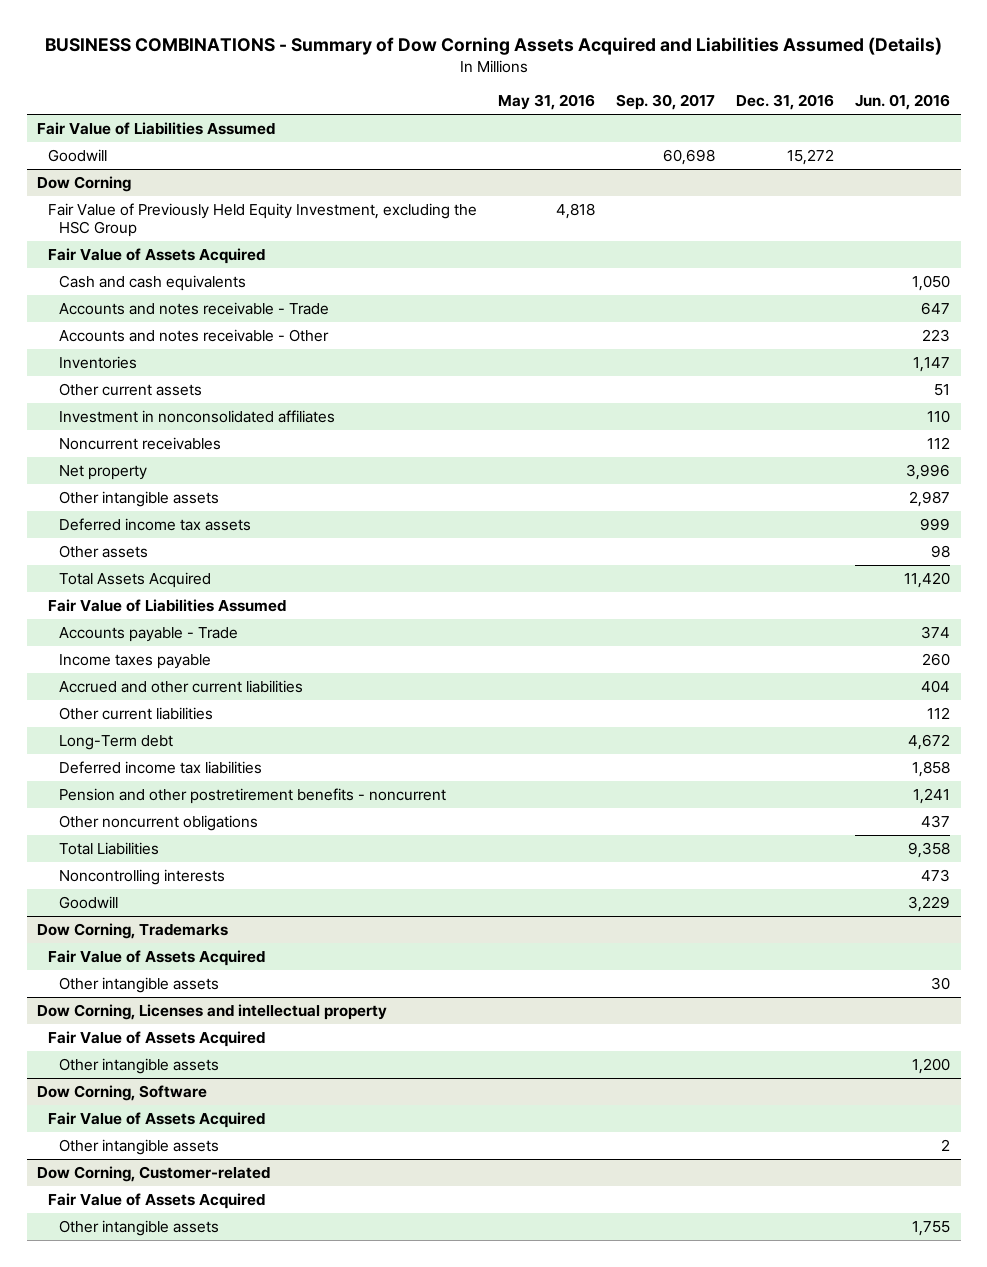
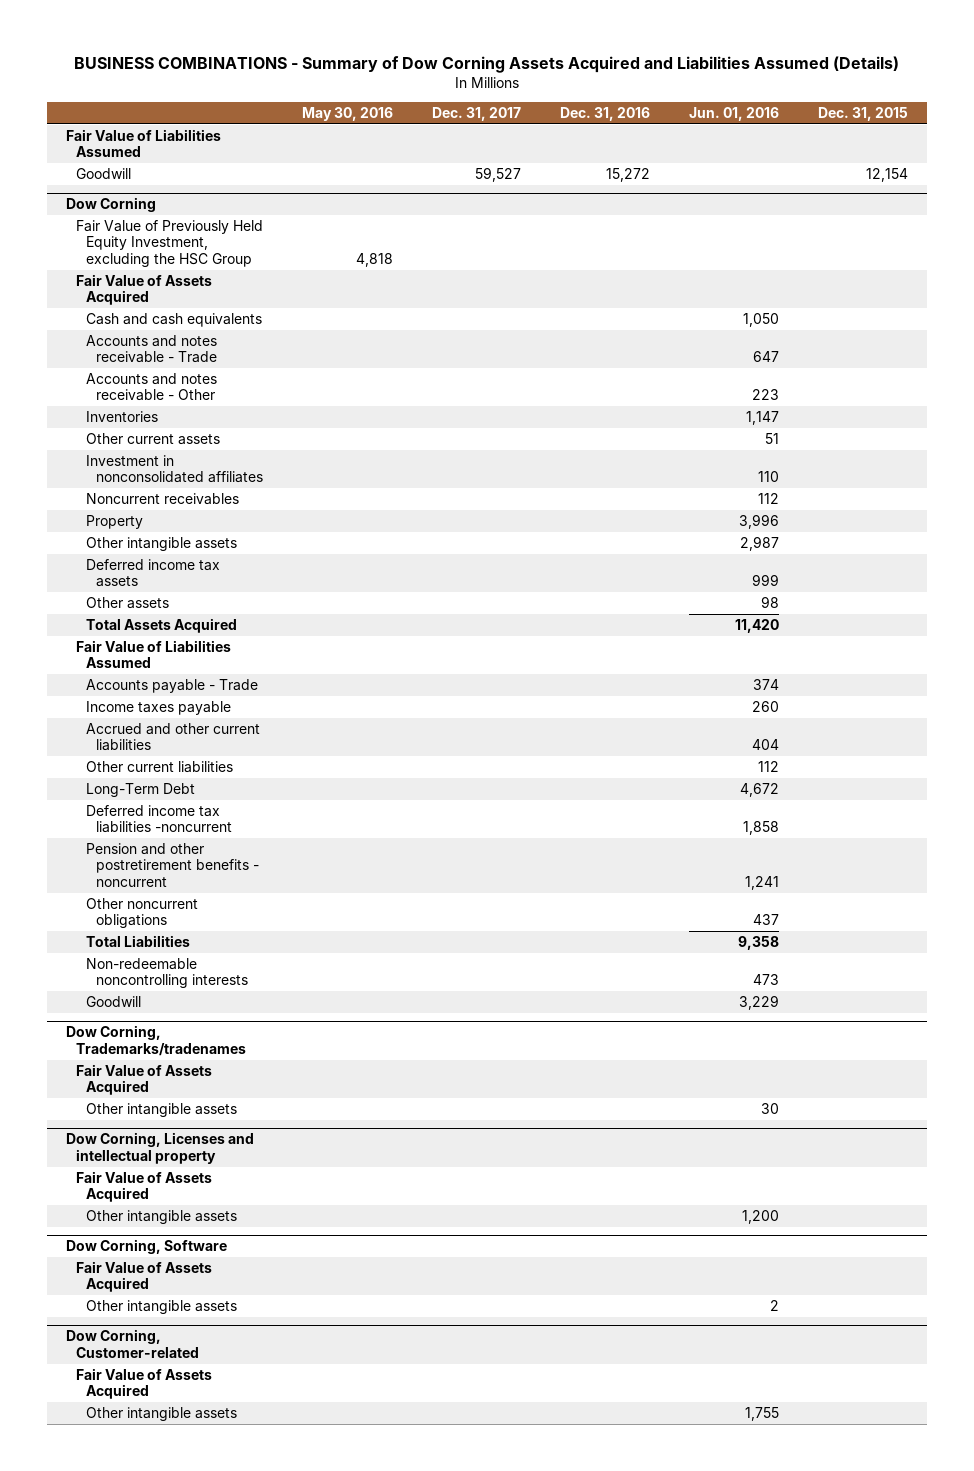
- | May 31, 2016 | Sep. 30, 2017 | Dec. 31, 2016 | Jun. 01, 2016
+ | May 30, 2016 | Dec. 31, 2017 | Dec. 31, 2016 | Jun. 01, 2016 | Dec. 31, 2015
@ Dow Corning
- Net property | | | | 3,996
+ Property | | | | 3,996 |
- Long-Term debt | | | | 4,672
- Deferred income tax liabilities | | | | 1,858
+ Long-Term Debt | | | | 4,672 |
+ Deferred income tax liabilities -noncurrent | | | | 1,858 |
- Noncontrolling interests | | | | 473
+ Non-redeemable noncontrolling interests | | | | 473 |
- Dow Corning, Trademarks
+ Dow Corning, Trademarks/tradenames

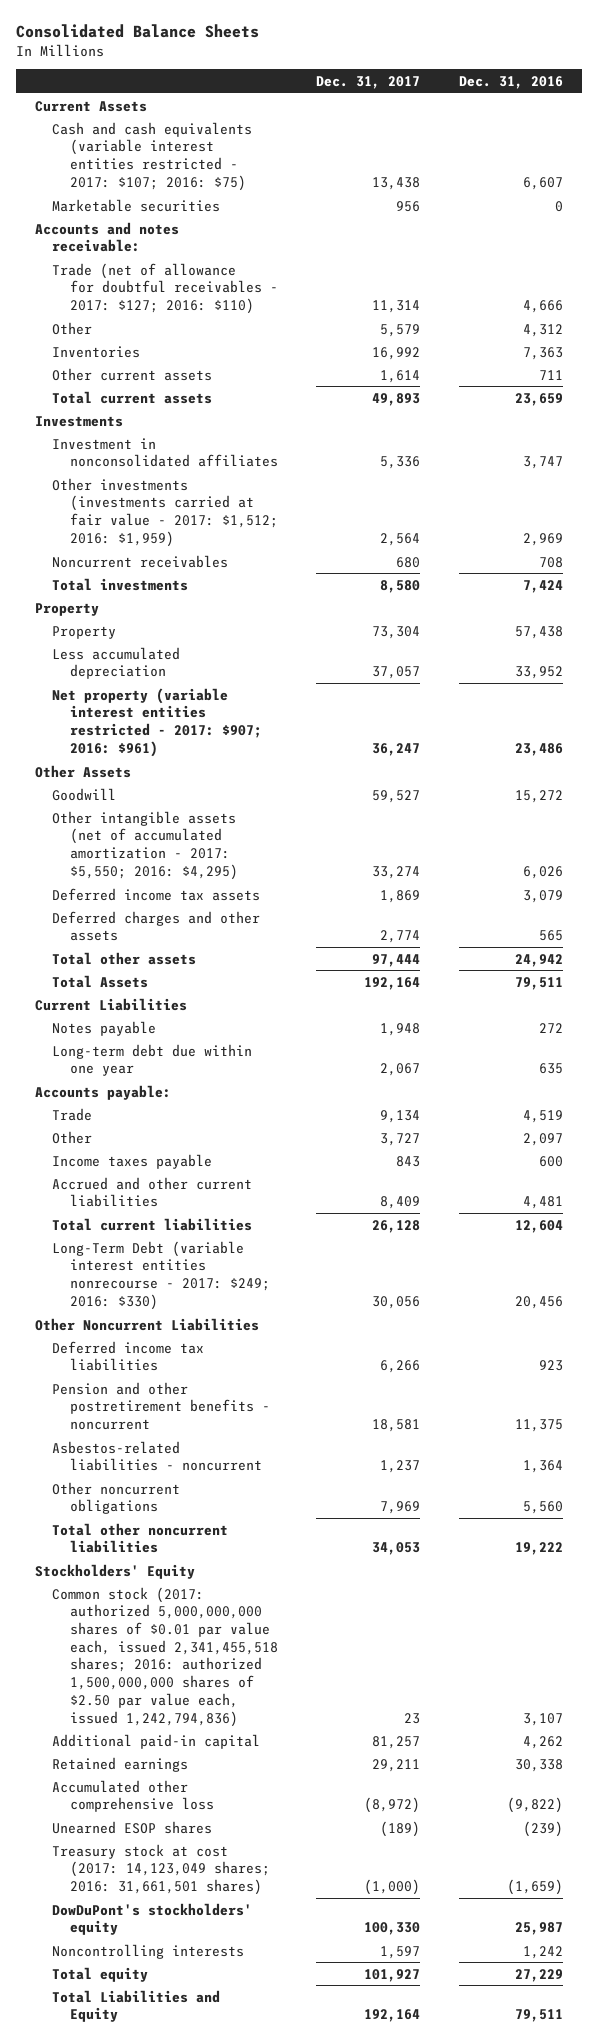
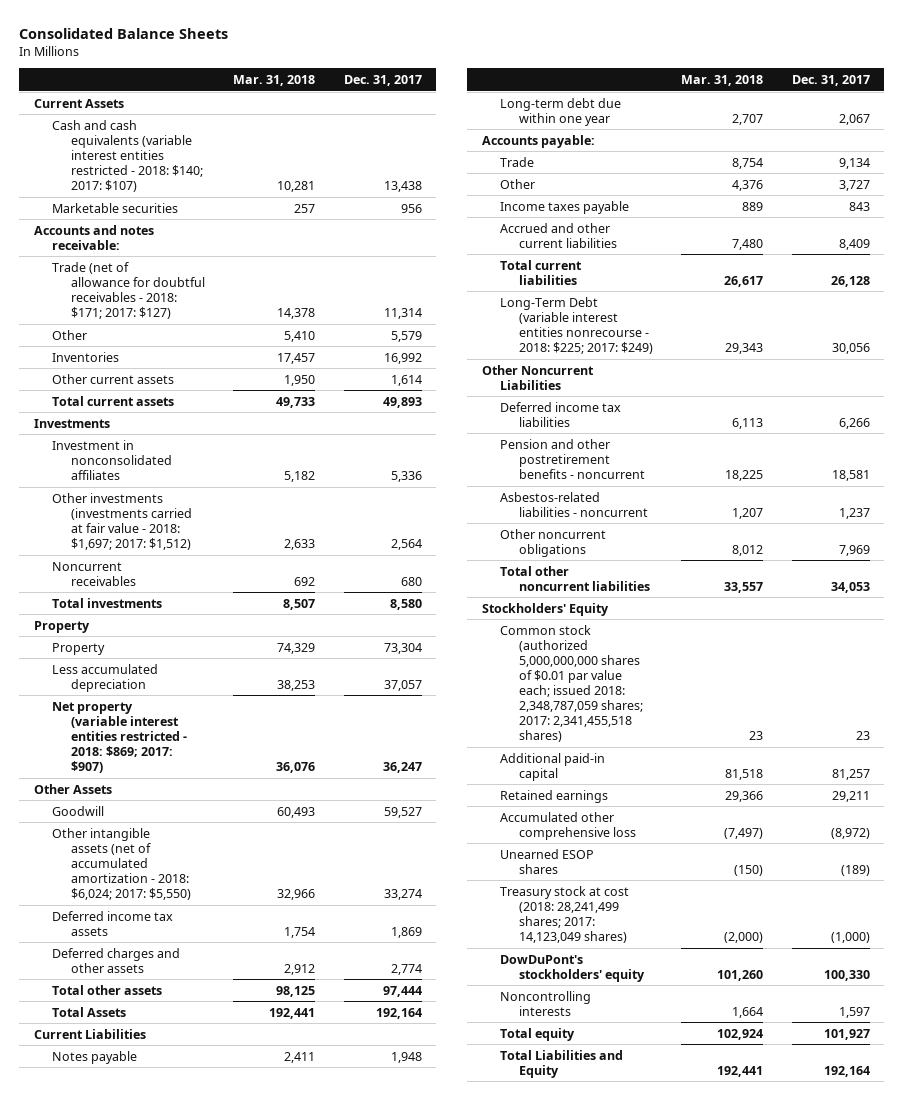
- | Dec. 31, 2017 | Dec. 31, 2016
+ | Mar. 31, 2018 | Dec. 31, 2017
- Cash and cash equivalents (variable interest entities restricted - 2017: $107; 2016: $75) | 13,438 | 6,607
+ Cash and cash equivalents (variable interest entities restricted - 2018: $140; 2017: $107) | 10,281 | 13,438
- Trade (net of allowance for doubtful receivables - 2017: $127; 2016: $110) | 11,314 | 4,666
+ Trade (net of allowance for doubtful receivables - 2018: $171; 2017: $127) | 14,378 | 11,314
- Other investments (investments carried at fair value - 2017: $1,512; 2016: $1,959) | 2,564 | 2,969
+ Other investments (investments carried at fair value - 2018: $1,697; 2017: $1,512) | 2,633 | 2,564
- Net property (variable interest entities restricted - 2017: $907; 2016: $961) | 36,247 | 23,486
+ Net property (variable interest entities restricted - 2018: $869; 2017: $907) | 36,076 | 36,247
- Other intangible assets (net of accumulated amortization - 2017: $5,550; 2016: $4,295) | 33,274 | 6,026
+ Other intangible assets (net of accumulated amortization - 2018: $6,024; 2017: $5,550) | 32,966 | 33,274
- Long-Term Debt (variable interest entities nonrecourse - 2017: $249; 2016: $330) | 30,056 | 20,456
+ Long-Term Debt (variable interest entities nonrecourse - 2018: $225; 2017: $249) | 29,343 | 30,056
- Common stock (2017: authorized 5,000,000,000 shares of $0.01 par value each, issued 2,341,455,518 shares; 2016: authorized 1,500,000,000 shares of $2.50 par value each, issued 1,242,794,836) | 23 | 3,107
+ Common stock (authorized 5,000,000,000 shares of $0.01 par value each; issued 2018: 2,348,787,059 shares; 2017: 2,341,455,518 shares) | 23 | 23
- Treasury stock at cost (2017: 14,123,049 shares; 2016: 31,661,501 shares) | (1,000) | (1,659)
+ Treasury stock at cost (2018: 28,241,499 shares; 2017: 14,123,049 shares) | (2,000) | (1,000)

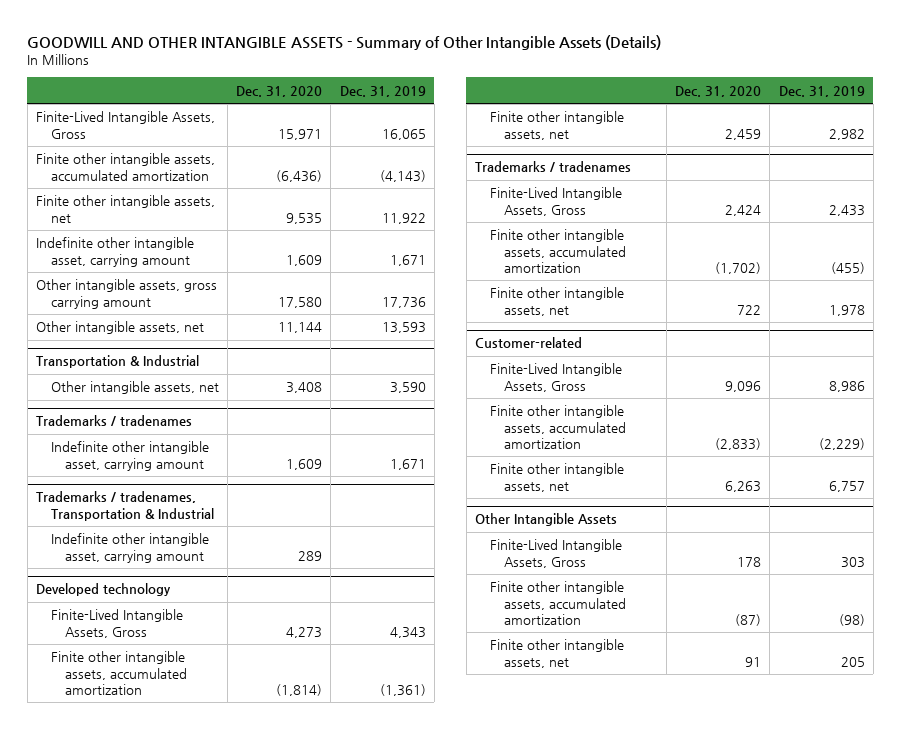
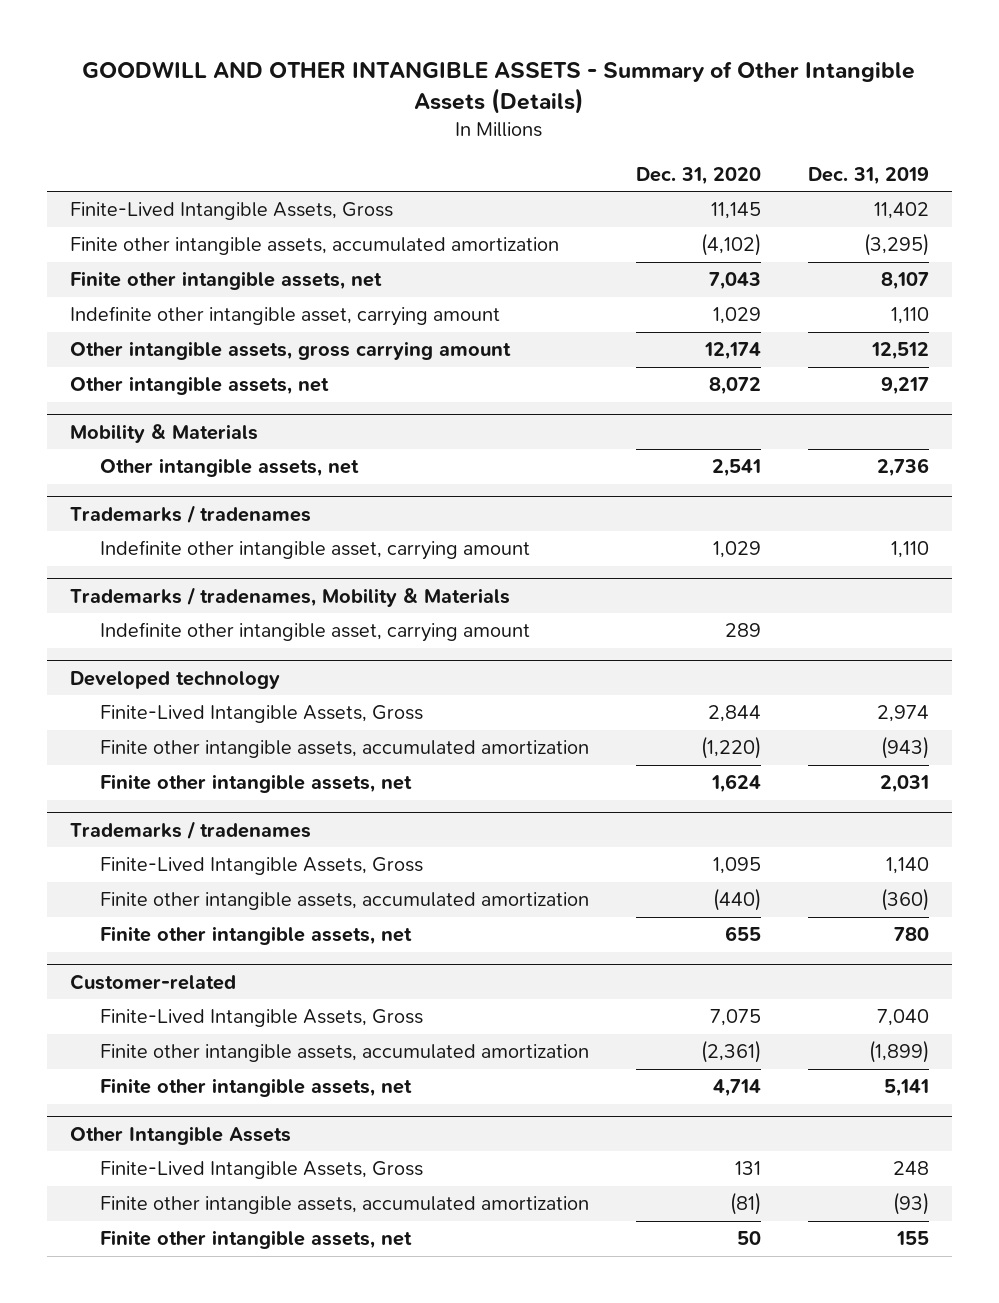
- Finite-Lived Intangible Assets, Gross | 15,971 | 16,065
- Finite other intangible assets, accumulated amortization | (6,436) | (4,143)
- Finite other intangible assets, net | 9,535 | 11,922
- Indefinite other intangible asset, carrying amount | 1,609 | 1,671
- Other intangible assets, gross carrying amount | 17,580 | 17,736
- Other intangible assets, net | 11,144 | 13,593
- Transportation & Industrial
- Other intangible assets, net | 3,408 | 3,590
+ Finite-Lived Intangible Assets, Gross | 11,145 | 11,402
+ Finite other intangible assets, accumulated amortization | (4,102) | (3,295)
+ Finite other intangible assets, net | 7,043 | 8,107
+ Indefinite other intangible asset, carrying amount | 1,029 | 1,110
+ Other intangible assets, gross carrying amount | 12,174 | 12,512
+ Other intangible assets, net | 8,072 | 9,217
+ Mobility & Materials
+ Other intangible assets, net | 2,541 | 2,736
@ Trademarks / tradenames
- Indefinite other intangible asset, carrying amount | 1,609 | 1,671
- Trademarks / tradenames, Transportation & Industrial
@ Trademarks / tradenames
+ Indefinite other intangible asset, carrying amount | 1,029 | 1,110
+ Trademarks / tradenames, Mobility & Materials
@ Developed technology
- Finite-Lived Intangible Assets, Gross | 4,273 | 4,343
- Finite other intangible assets, accumulated amortization | (1,814) | (1,361)
- Finite other intangible assets, net | 2,459 | 2,982
+ Finite-Lived Intangible Assets, Gross | 2,844 | 2,974
+ Finite other intangible assets, accumulated amortization | (1,220) | (943)
+ Finite other intangible assets, net | 1,624 | 2,031
@ Trademarks / tradenames
- Finite-Lived Intangible Assets, Gross | 2,424 | 2,433
- Finite other intangible assets, accumulated amortization | (1,702) | (455)
- Finite other intangible assets, net | 722 | 1,978
+ Finite-Lived Intangible Assets, Gross | 1,095 | 1,140
+ Finite other intangible assets, accumulated amortization | (440) | (360)
+ Finite other intangible assets, net | 655 | 780
@ Customer-related
- Finite-Lived Intangible Assets, Gross | 9,096 | 8,986
- Finite other intangible assets, accumulated amortization | (2,833) | (2,229)
- Finite other intangible assets, net | 6,263 | 6,757
+ Finite-Lived Intangible Assets, Gross | 7,075 | 7,040
+ Finite other intangible assets, accumulated amortization | (2,361) | (1,899)
+ Finite other intangible assets, net | 4,714 | 5,141
@ Other Intangible Assets
- Finite-Lived Intangible Assets, Gross | 178 | 303
- Finite other intangible assets, accumulated amortization | (87) | (98)
- Finite other intangible assets, net | 91 | 205
+ Finite-Lived Intangible Assets, Gross | 131 | 248
+ Finite other intangible assets, accumulated amortization | (81) | (93)
+ Finite other intangible assets, net | 50 | 155

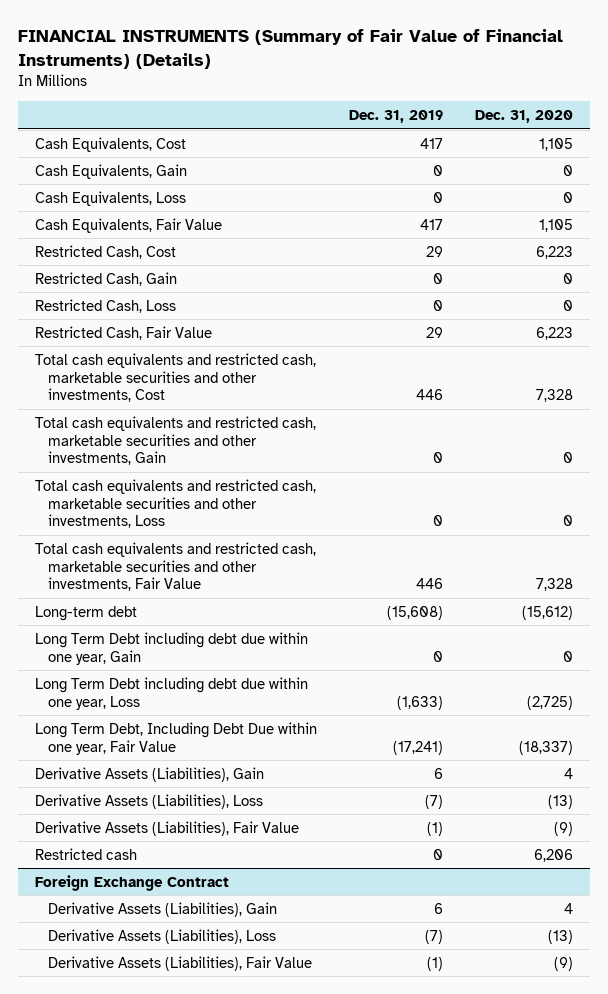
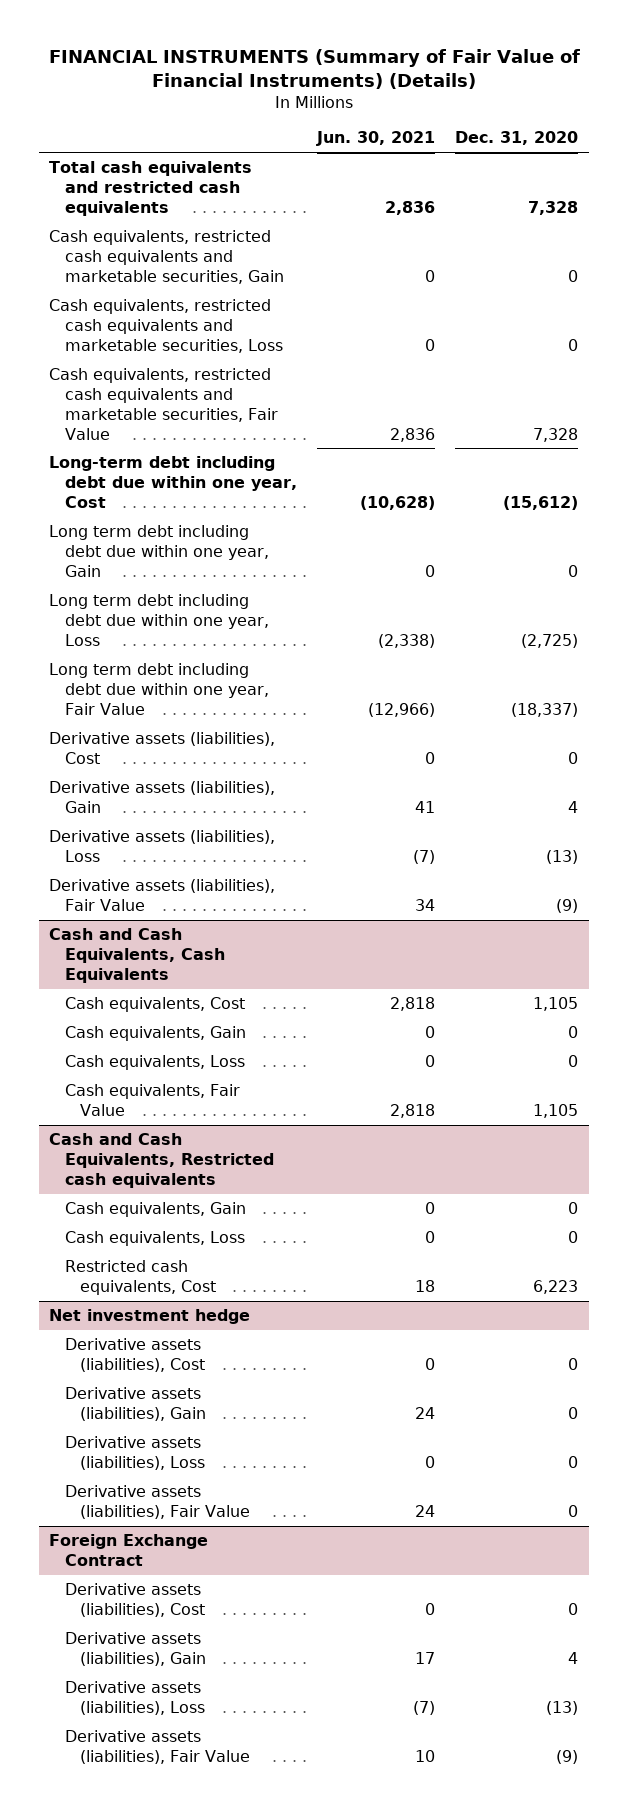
- | Dec. 31, 2019 | Dec. 31, 2020
+ | Jun. 30, 2021 | Dec. 31, 2020
- Cash Equivalents, Cost | 417 | 1,105
- Cash Equivalents, Gain | 0 | 0
- Cash Equivalents, Loss | 0 | 0
- Cash Equivalents, Fair Value | 417 | 1,105
- Restricted Cash, Cost | 29 | 6,223
- Restricted Cash, Gain | 0 | 0
- Restricted Cash, Loss | 0 | 0
- Restricted Cash, Fair Value | 29 | 6,223
- Total cash equivalents and restricted cash, marketable securities and other investments, Cost | 446 | 7,328
- Total cash equivalents and restricted cash, marketable securities and other investments, Gain | 0 | 0
- Total cash equivalents and restricted cash, marketable securities and other investments, Loss | 0 | 0
- Total cash equivalents and restricted cash, marketable securities and other investments, Fair Value | 446 | 7,328
- Long-term debt | (15,608) | (15,612)
- Long Term Debt including debt due within one year, Gain | 0 | 0
- Long Term Debt including debt due within one year, Loss | (1,633) | (2,725)
- Long Term Debt, Including Debt Due within one year, Fair Value | (17,241) | (18,337)
- Derivative Assets (Liabilities), Gain | 6 | 4
- Derivative Assets (Liabilities), Loss | (7) | (13)
- Derivative Assets (Liabilities), Fair Value | (1) | (9)
- Restricted cash | 0 | 6,206
+ Total cash equivalents and restricted cash equivalents | 2,836 | 7,328
+ Cash equivalents, restricted cash equivalents and marketable securities, Gain | 0 | 0
+ Cash equivalents, restricted cash equivalents and marketable securities, Loss | 0 | 0
+ Cash equivalents, restricted cash equivalents and marketable securities, Fair Value | 2,836 | 7,328
+ Long-term debt including debt due within one year, Cost | (10,628) | (15,612)
+ Long term debt including debt due within one year, Gain | 0 | 0
+ Long term debt including debt due within one year, Loss | (2,338) | (2,725)
+ Long term debt including debt due within one year, Fair Value | (12,966) | (18,337)
+ Derivative assets (liabilities), Cost | 0 | 0
+ Derivative assets (liabilities), Gain | 41 | 4
+ Derivative assets (liabilities), Loss | (7) | (13)
+ Derivative assets (liabilities), Fair Value | 34 | (9)
+ Cash and Cash Equivalents, Cash Equivalents
+ Cash equivalents, Cost | 2,818 | 1,105
+ Cash equivalents, Gain | 0 | 0
+ Cash equivalents, Loss | 0 | 0
+ Cash equivalents, Fair Value | 2,818 | 1,105
+ Cash and Cash Equivalents, Restricted cash equivalents
+ Cash equivalents, Gain | 0 | 0
+ Cash equivalents, Loss | 0 | 0
+ Restricted cash equivalents, Cost | 18 | 6,223
+ Net investment hedge
+ Derivative assets (liabilities), Cost | 0 | 0
+ Derivative assets (liabilities), Gain | 24 | 0
+ Derivative assets (liabilities), Loss | 0 | 0
+ Derivative assets (liabilities), Fair Value | 24 | 0
@ Foreign Exchange Contract
- Derivative Assets (Liabilities), Gain | 6 | 4
- Derivative Assets (Liabilities), Loss | (7) | (13)
- Derivative Assets (Liabilities), Fair Value | (1) | (9)
+ Derivative assets (liabilities), Cost | 0 | 0
+ Derivative assets (liabilities), Gain | 17 | 4
+ Derivative assets (liabilities), Loss | (7) | (13)
+ Derivative assets (liabilities), Fair Value | 10 | (9)

